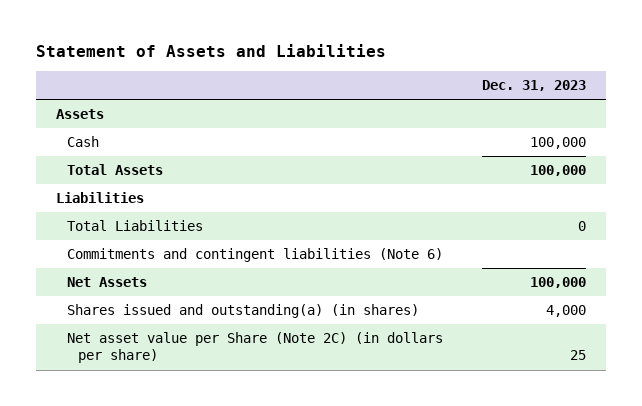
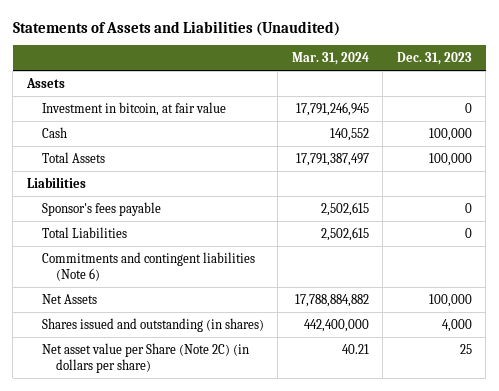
- Statement of Assets and Liabilities
+ Statements of Assets and Liabilities (Unaudited)
- | Dec. 31, 2023
+ | Mar. 31, 2024 | Dec. 31, 2023
+ Investment in bitcoin, at fair value | 17,791,246,945 | 0
+ Sponsor's fees payable | 2,502,615 | 0
- Shares issued and outstanding(a) (in shares) | 4,000
+ Shares issued and outstanding (in shares) | 442,400,000 | 4,000

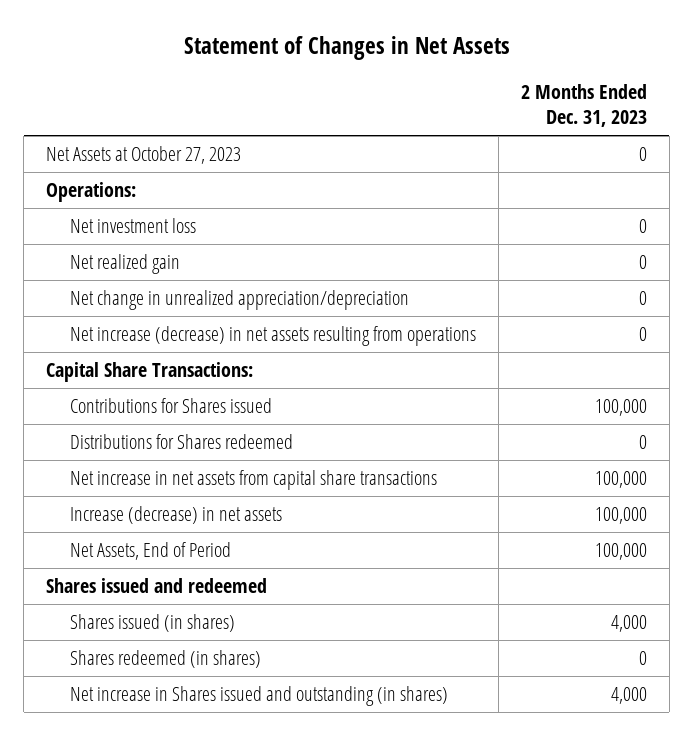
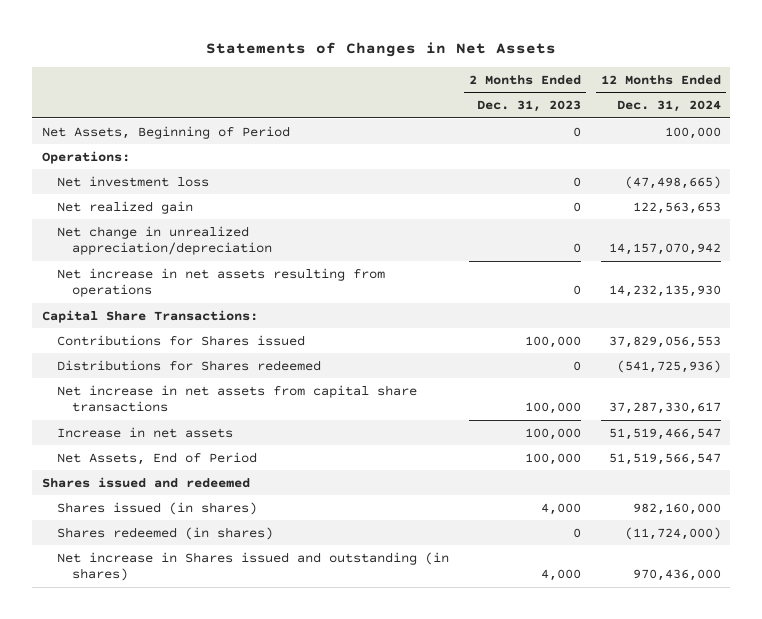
- Statement of Changes in Net Assets
+ Statements of Changes in Net Assets
- | 2 Months Ended Dec. 31, 2023
+ | 2 Months Ended Dec. 31, 2023 | 12 Months Ended Dec. 31, 2024
- Net Assets at October 27, 2023 | 0
+ Net Assets, Beginning of Period | 0 | 100,000
- Net increase (decrease) in net assets resulting from operations | 0
+ Net increase in net assets resulting from operations | 0 | 14,232,135,930
- Increase (decrease) in net assets | 100,000
+ Increase in net assets | 100,000 | 51,519,466,547

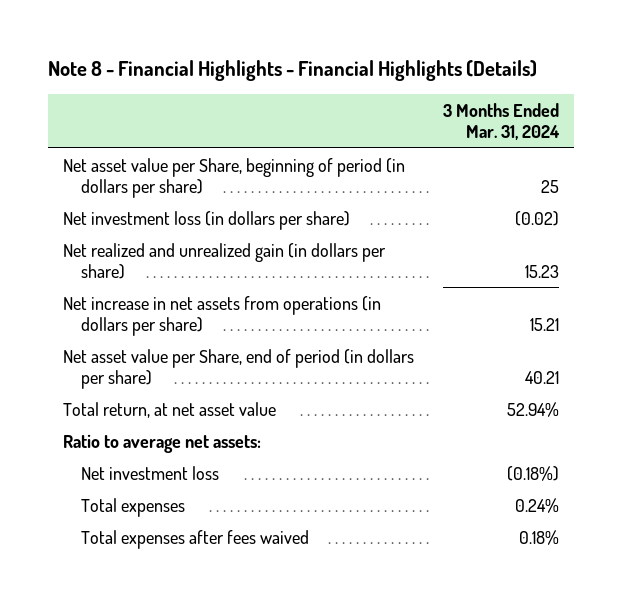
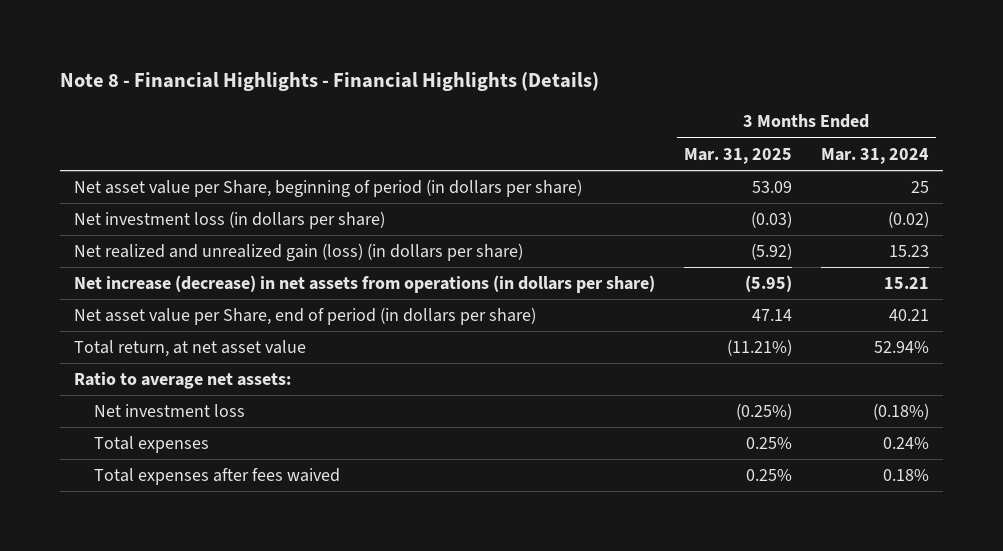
- | 3 Months Ended Mar. 31, 2024
+ | 3 Months Ended Mar. 31, 2025 | 3 Months Ended Mar. 31, 2024
- Net realized and unrealized gain (in dollars per share) | 15.23
- Net increase in net assets from operations (in dollars per share) | 15.21
+ Net realized and unrealized gain (loss) (in dollars per share) | (5.92) | 15.23
+ Net increase (decrease) in net assets from operations (in dollars per share) | (5.95) | 15.21

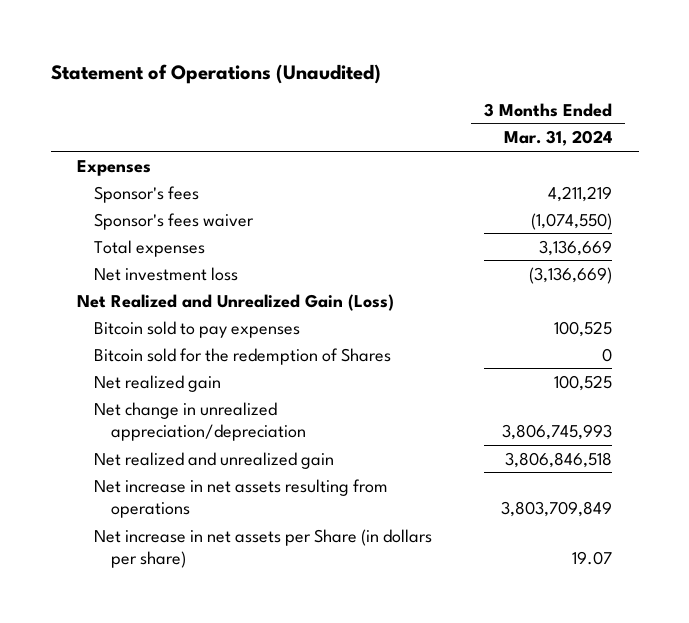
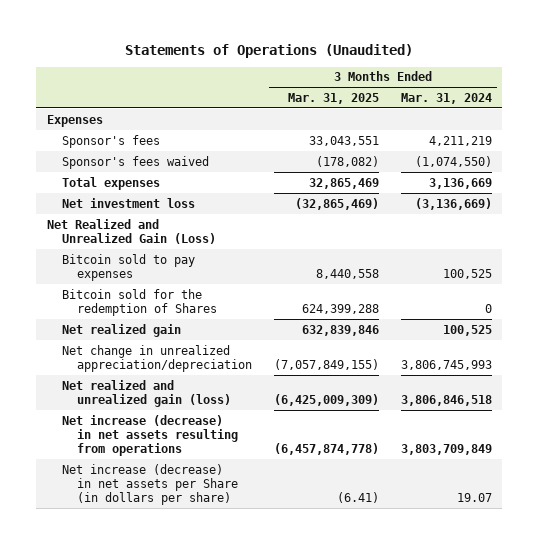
- Statement of Operations (Unaudited)
+ Statements of Operations (Unaudited)
- | 3 Months Ended Mar. 31, 2024
+ | 3 Months Ended Mar. 31, 2025 | 3 Months Ended Mar. 31, 2024
- Sponsor's fees waiver | (1,074,550)
+ Sponsor's fees waived | (178,082) | (1,074,550)
- Net realized and unrealized gain | 3,806,846,518
- Net increase in net assets resulting from operations | 3,803,709,849
- Net increase in net assets per Share (in dollars per share) | 19.07
+ Net realized and unrealized gain (loss) | (6,425,009,309) | 3,806,846,518
+ Net increase (decrease) in net assets resulting from operations | (6,457,874,778) | 3,803,709,849
+ Net increase (decrease) in net assets per Share (in dollars per share) | (6.41) | 19.07

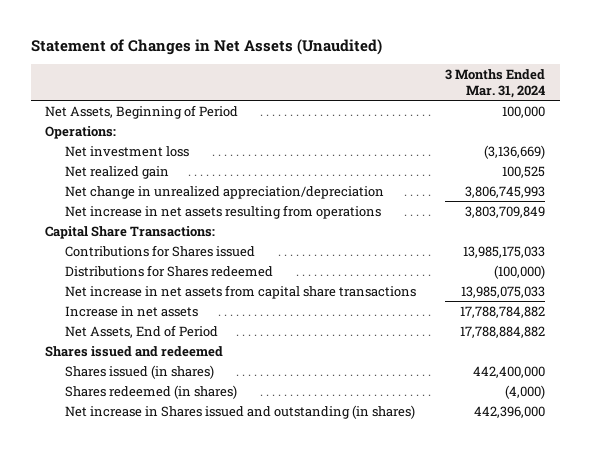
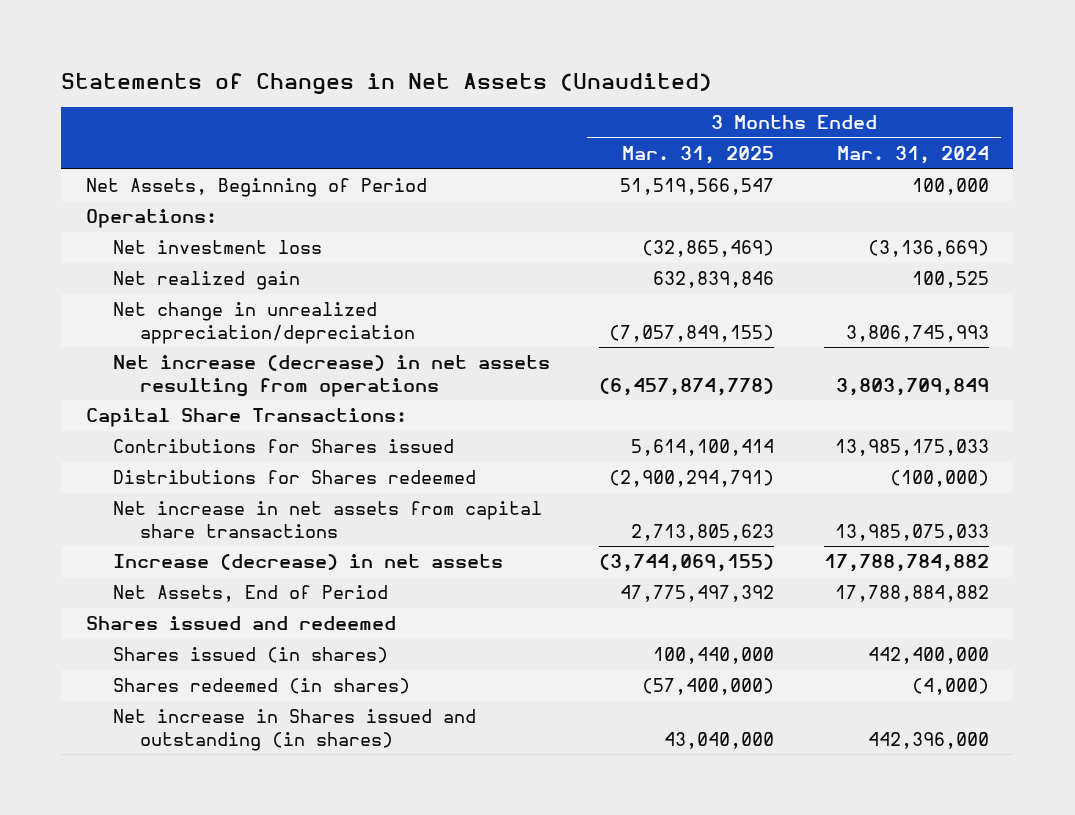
- Statement of Changes in Net Assets (Unaudited)
+ Statements of Changes in Net Assets (Unaudited)
- | 3 Months Ended Mar. 31, 2024
+ | 3 Months Ended Mar. 31, 2025 | 3 Months Ended Mar. 31, 2024
- Net increase in net assets resulting from operations | 3,803,709,849
+ Net increase (decrease) in net assets resulting from operations | (6,457,874,778) | 3,803,709,849
- Increase in net assets | 17,788,784,882
+ Increase (decrease) in net assets | (3,744,069,155) | 17,788,784,882

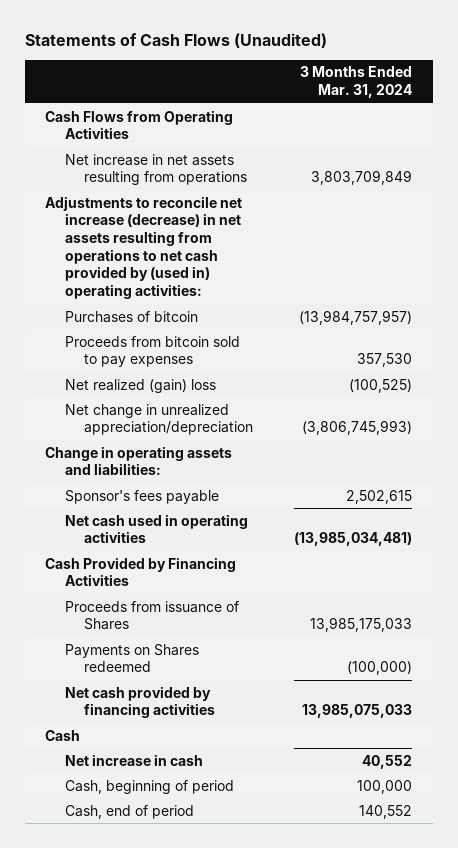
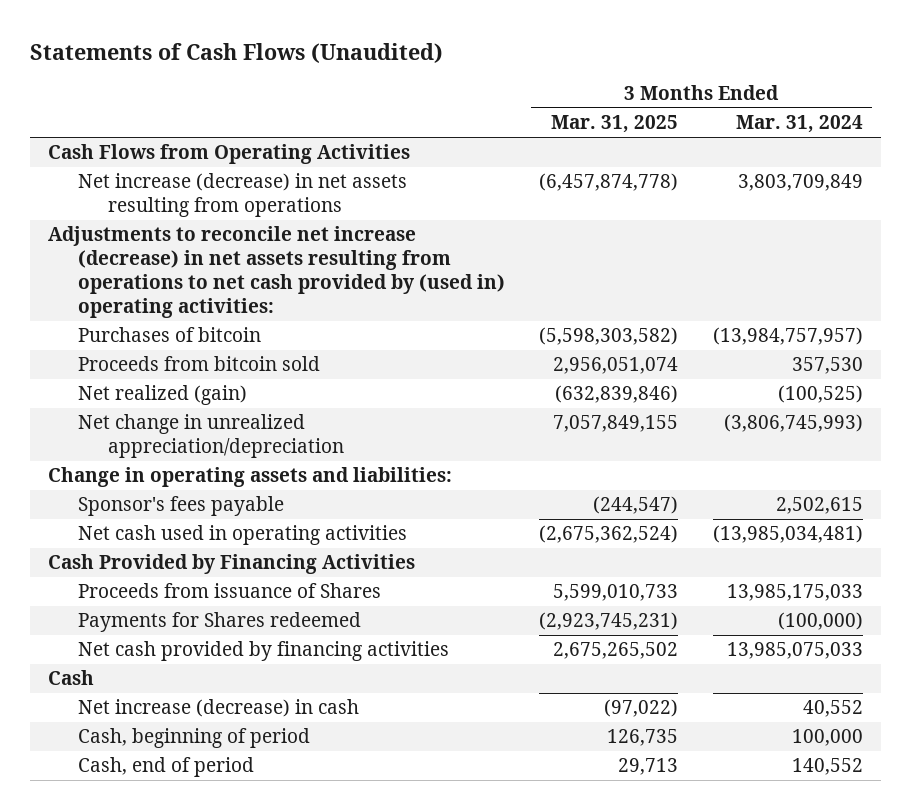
- | 3 Months Ended Mar. 31, 2024
+ | 3 Months Ended Mar. 31, 2025 | 3 Months Ended Mar. 31, 2024
- Net increase in net assets resulting from operations | 3,803,709,849
+ Net increase (decrease) in net assets resulting from operations | (6,457,874,778) | 3,803,709,849
- Proceeds from bitcoin sold to pay expenses | 357,530
- Net realized (gain) loss | (100,525)
+ Proceeds from bitcoin sold | 2,956,051,074 | 357,530
+ Net realized (gain) | (632,839,846) | (100,525)
- Payments on Shares redeemed | (100,000)
+ Payments for Shares redeemed | (2,923,745,231) | (100,000)
- Net increase in cash | 40,552
+ Net increase (decrease) in cash | (97,022) | 40,552

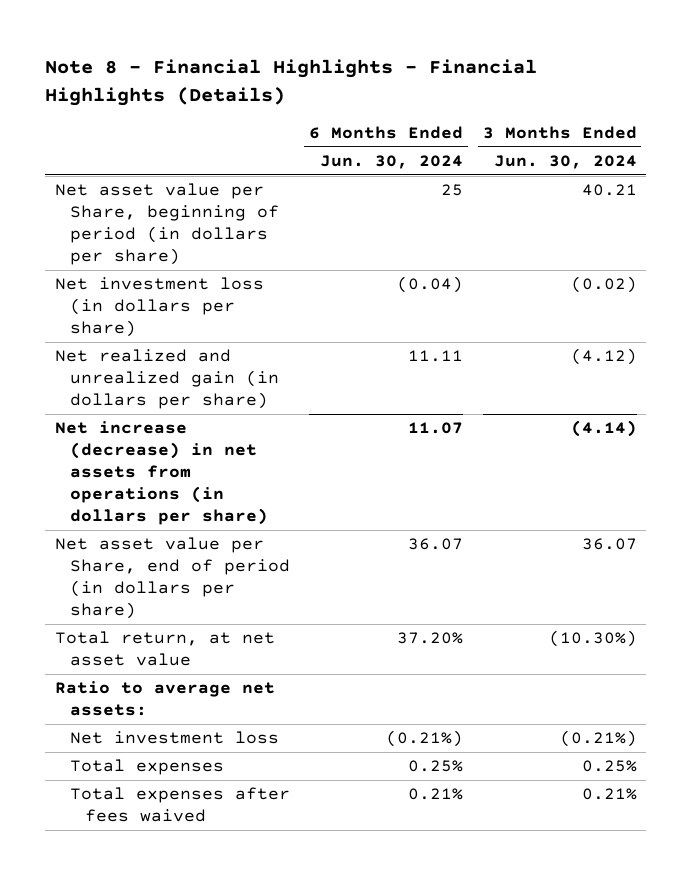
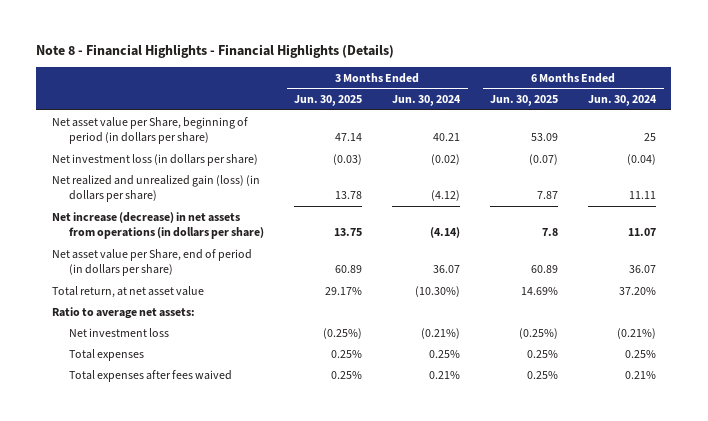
- | 6 Months Ended Jun. 30, 2024 | 3 Months Ended Jun. 30, 2024
+ | 3 Months Ended Jun. 30, 2025 | 3 Months Ended Jun. 30, 2024 | 6 Months Ended Jun. 30, 2025 | 6 Months Ended Jun. 30, 2024
- Net realized and unrealized gain (in dollars per share) | 11.11 | (4.12)
+ Net realized and unrealized gain (loss) (in dollars per share) | 13.78 | (4.12) | 7.87 | 11.11

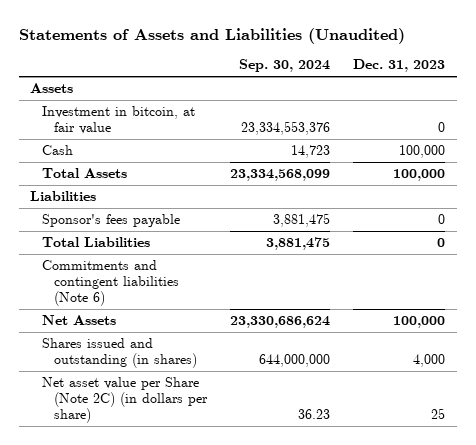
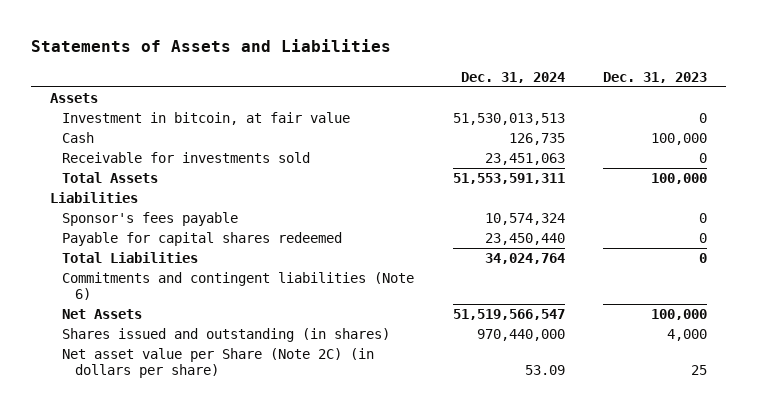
- Statements of Assets and Liabilities (Unaudited)
+ Statements of Assets and Liabilities
- | Sep. 30, 2024 | Dec. 31, 2023
+ | Dec. 31, 2024 | Dec. 31, 2023
+ Receivable for investments sold | 23,451,063 | 0
+ Payable for capital shares redeemed | 23,450,440 | 0

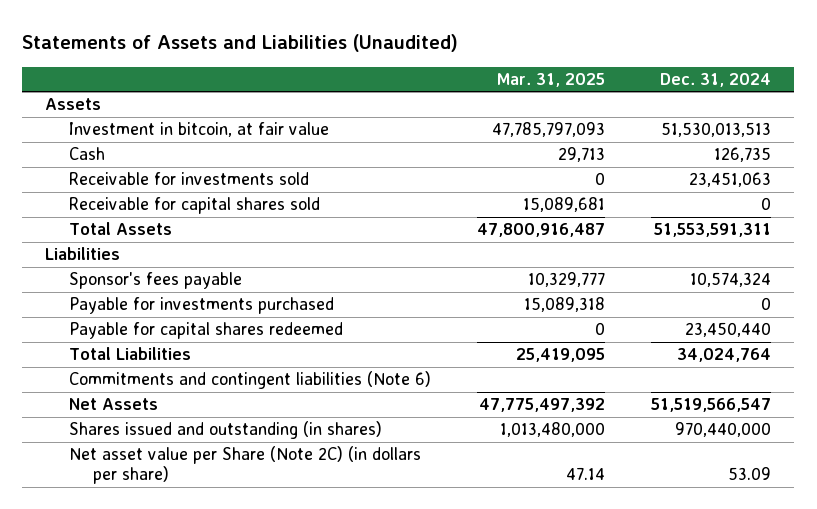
- Statements of Assets and Liabilities
+ Statements of Assets and Liabilities (Unaudited)
- | Dec. 31, 2024 | Dec. 31, 2023
+ | Mar. 31, 2025 | Dec. 31, 2024
+ Receivable for capital shares sold | 15,089,681 | 0
+ Payable for investments purchased | 15,089,318 | 0

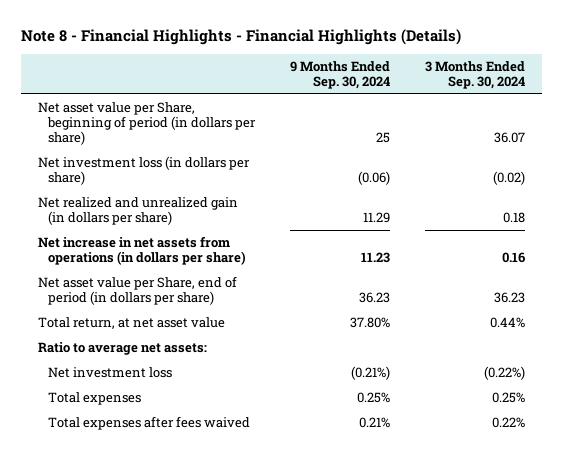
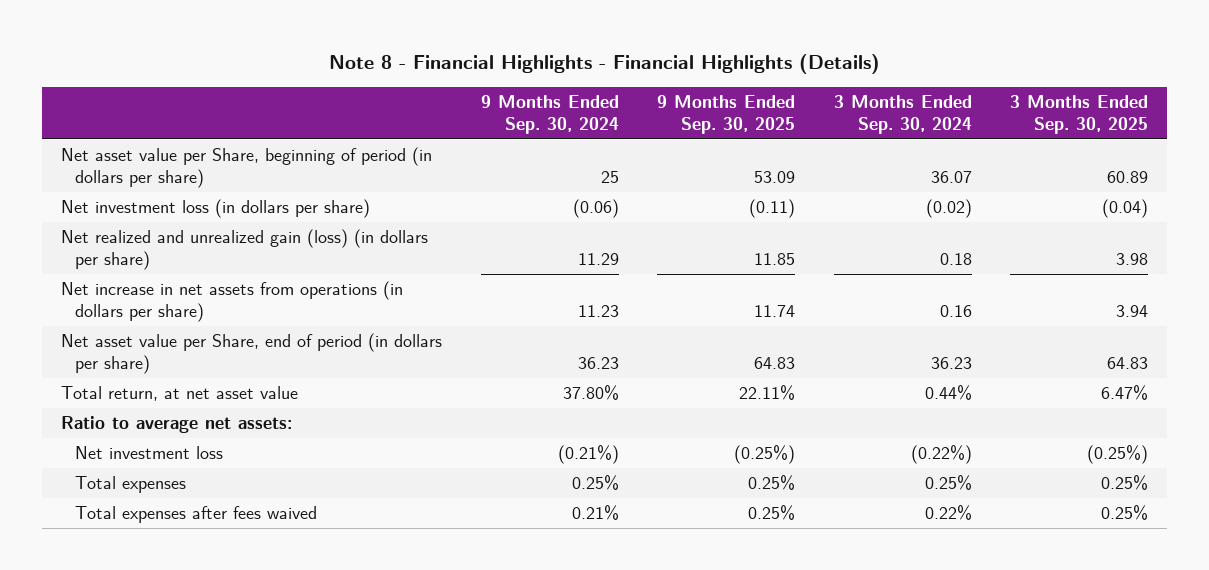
- | 9 Months Ended Sep. 30, 2024 | 3 Months Ended Sep. 30, 2024
+ | 9 Months Ended Sep. 30, 2024 | 9 Months Ended Sep. 30, 2025 | 3 Months Ended Sep. 30, 2024 | 3 Months Ended Sep. 30, 2025
- Net realized and unrealized gain (in dollars per share) | 11.29 | 0.18
+ Net realized and unrealized gain (loss) (in dollars per share) | 11.29 | 11.85 | 0.18 | 3.98

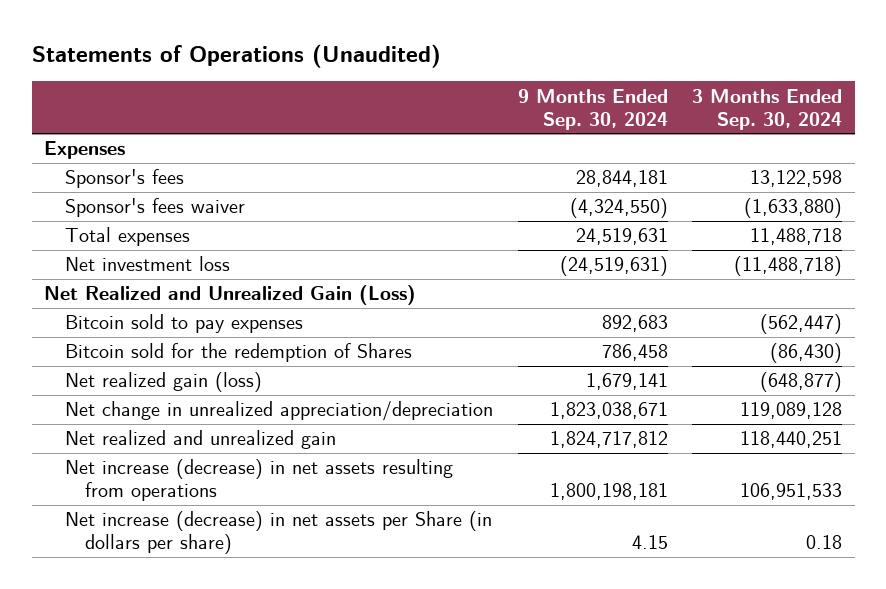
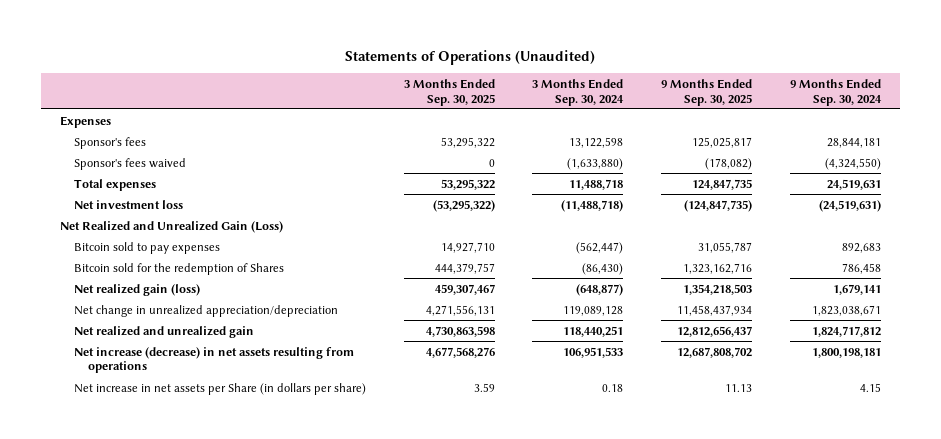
- | 9 Months Ended Sep. 30, 2024 | 3 Months Ended Sep. 30, 2024
+ | 3 Months Ended Sep. 30, 2025 | 3 Months Ended Sep. 30, 2024 | 9 Months Ended Sep. 30, 2025 | 9 Months Ended Sep. 30, 2024
- Sponsor's fees waiver | (4,324,550) | (1,633,880)
+ Sponsor's fees waived | 0 | (1,633,880) | (178,082) | (4,324,550)
- Net increase (decrease) in net assets per Share (in dollars per share) | 4.15 | 0.18
+ Net increase in net assets per Share (in dollars per share) | 3.59 | 0.18 | 11.13 | 4.15

